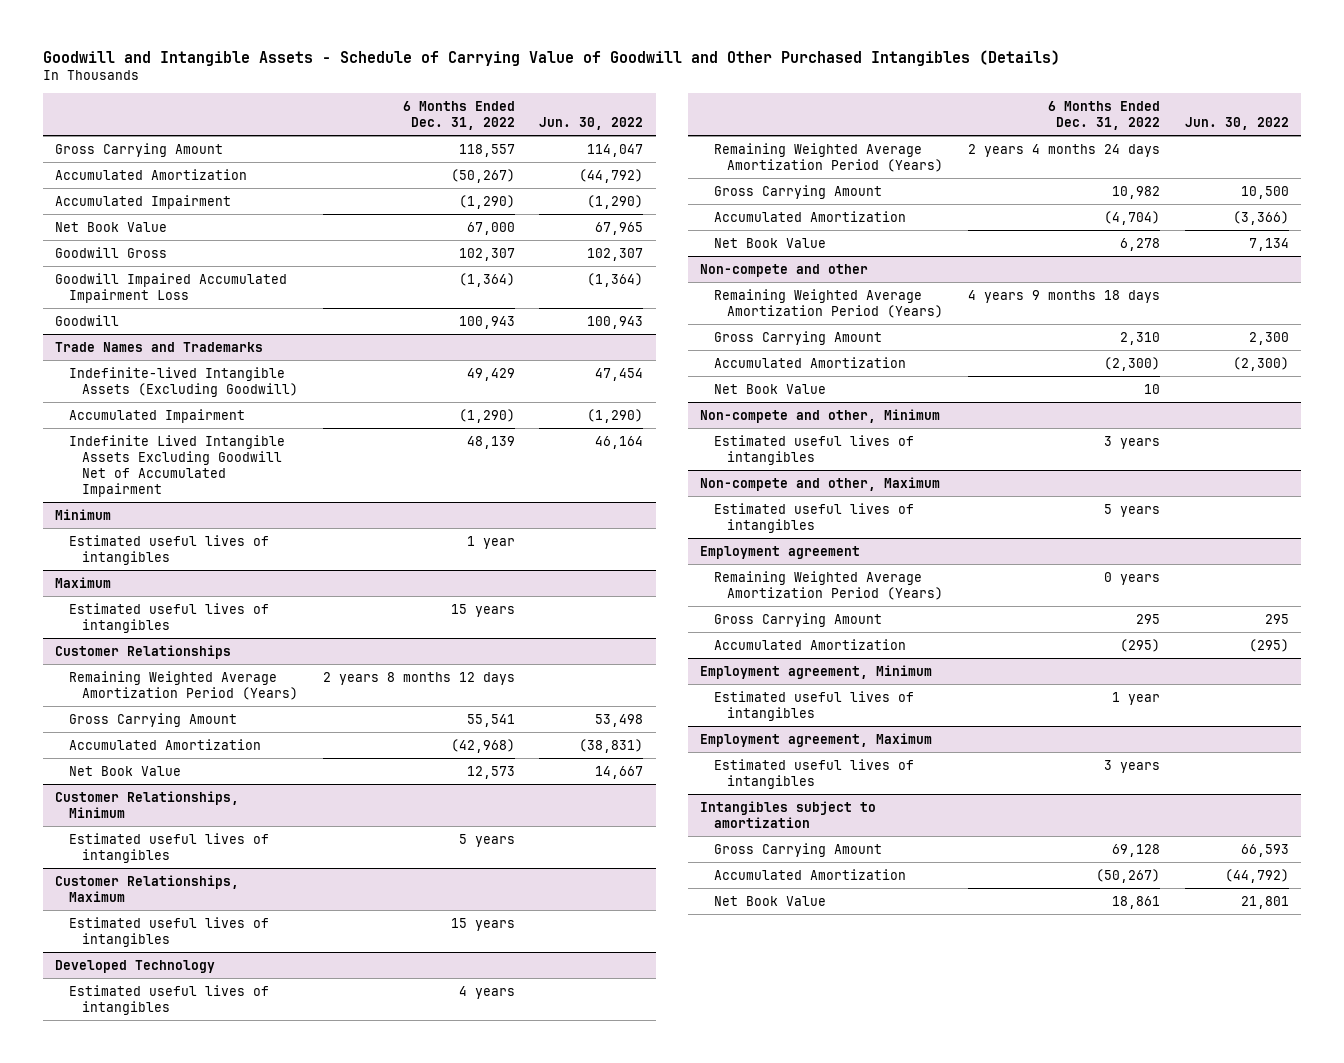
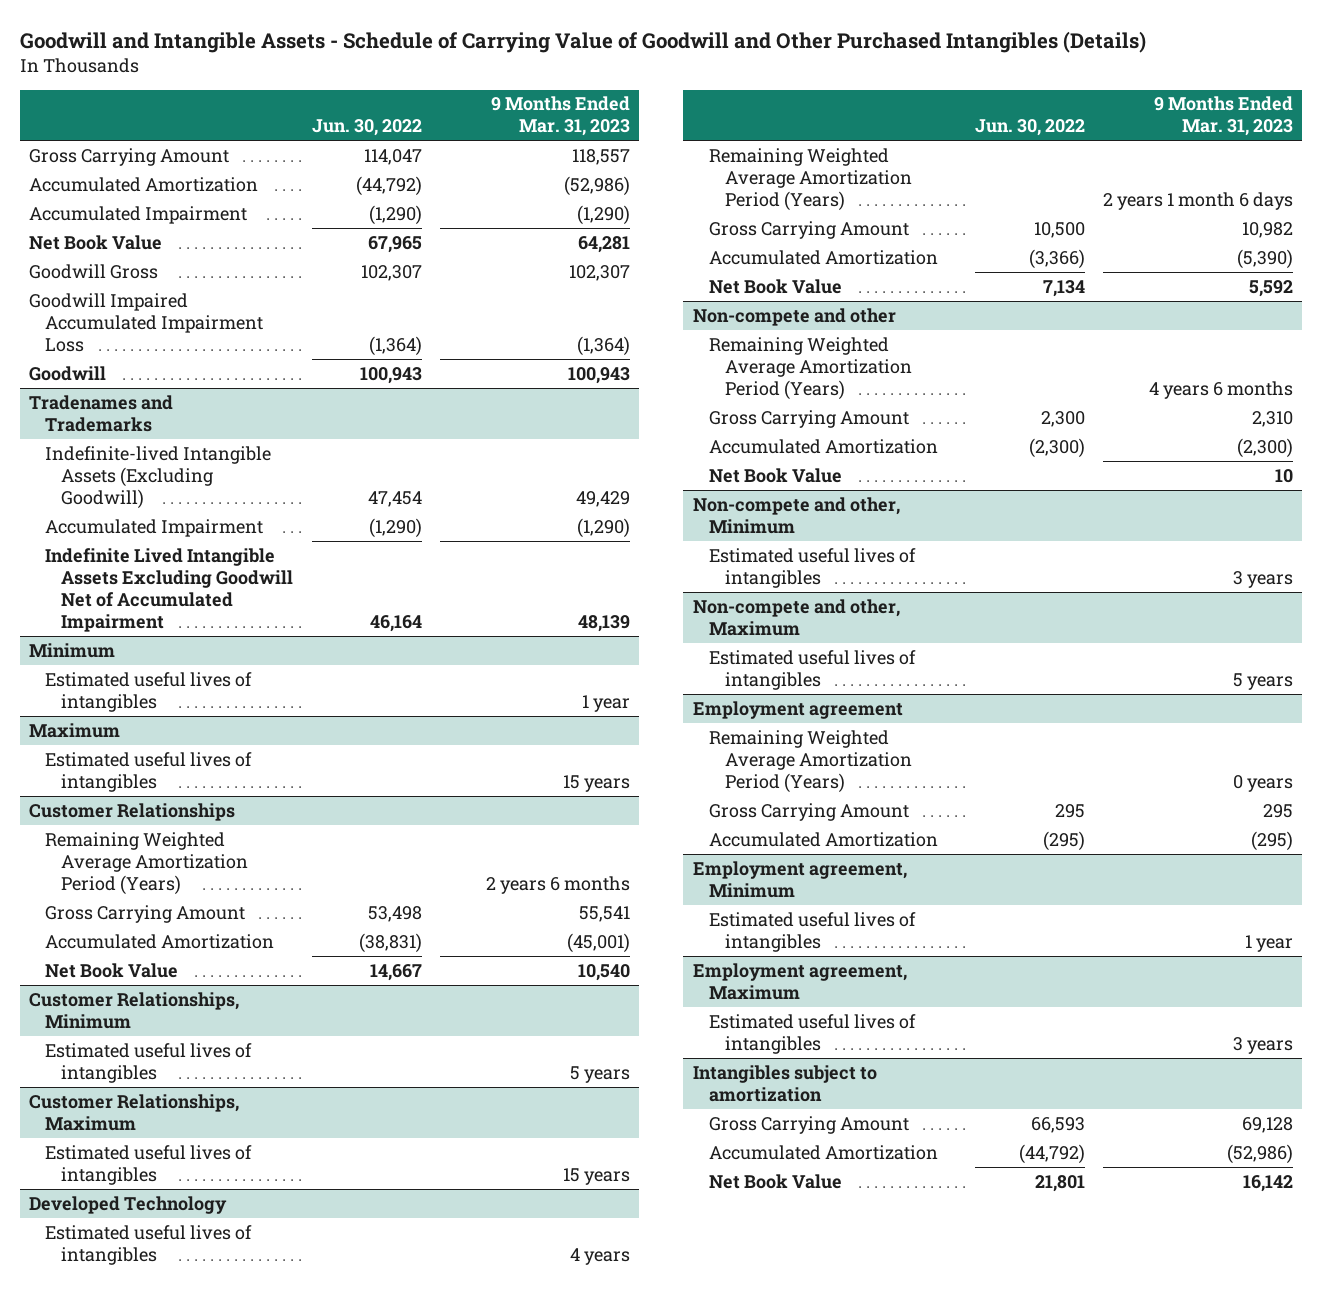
- | 6 Months Ended Dec. 31, 2022 | Jun. 30, 2022
+ | Jun. 30, 2022 | 9 Months Ended Mar. 31, 2023
- Trade Names and Trademarks
+ Tradenames and Trademarks

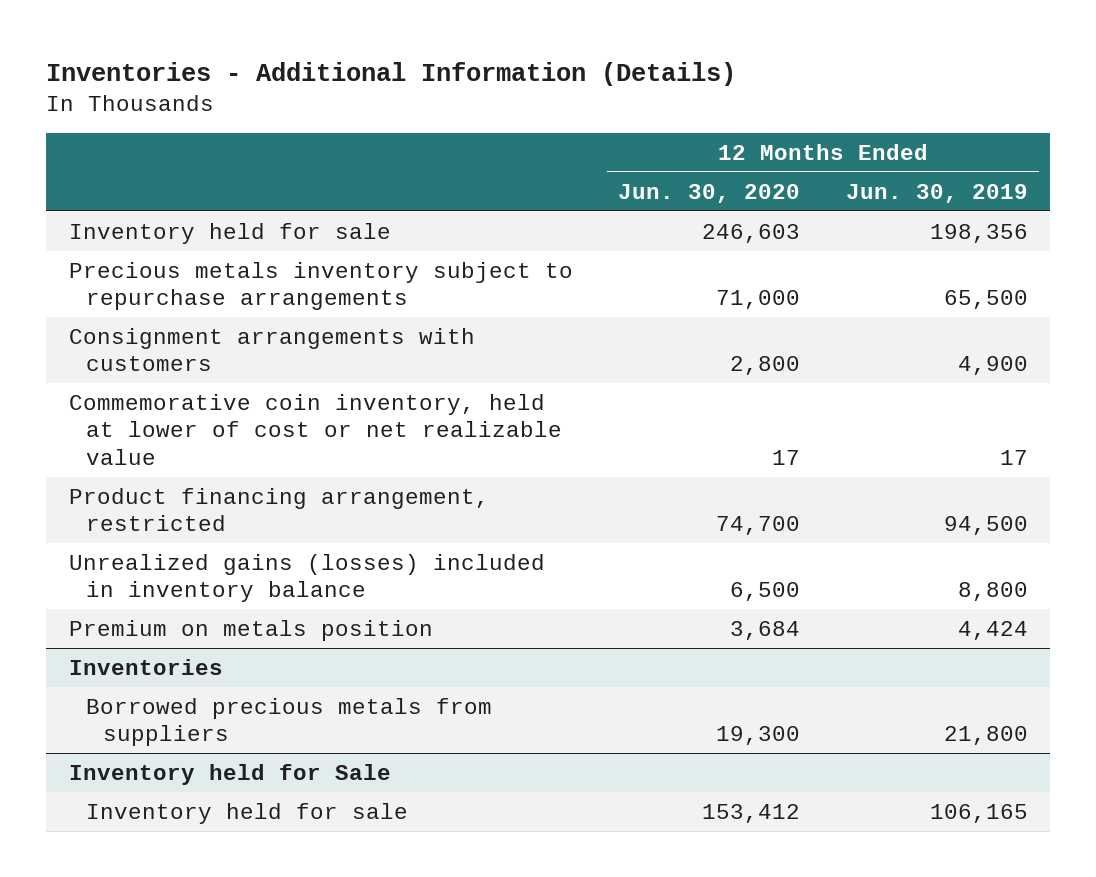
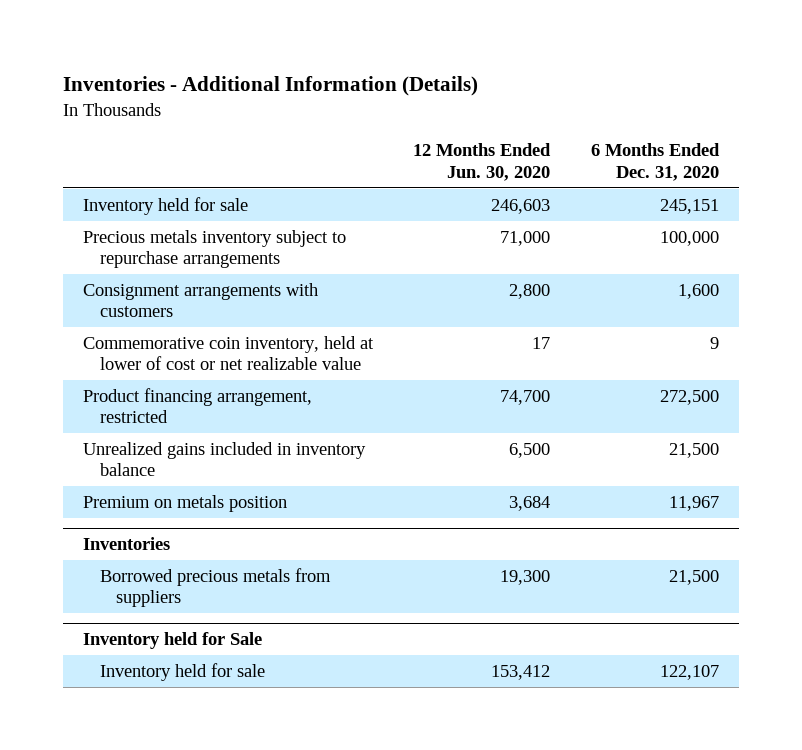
- | 12 Months Ended Jun. 30, 2020 | 12 Months Ended Jun. 30, 2019
+ | 12 Months Ended Jun. 30, 2020 | 6 Months Ended Dec. 31, 2020
- Unrealized gains (losses) included in inventory balance | 6,500 | 8,800
+ Unrealized gains included in inventory balance | 6,500 | 21,500

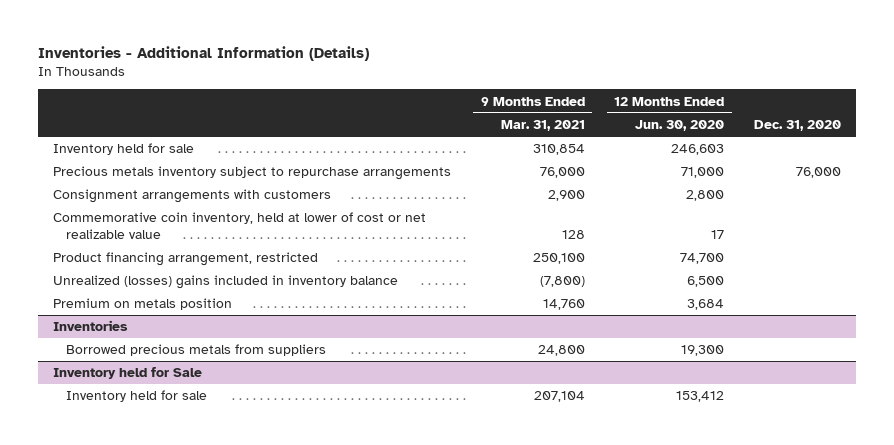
- | 12 Months Ended Jun. 30, 2020 | 6 Months Ended Dec. 31, 2020
+ | 9 Months Ended Mar. 31, 2021 | 12 Months Ended Jun. 30, 2020 | Dec. 31, 2020
- Unrealized gains included in inventory balance | 6,500 | 21,500
+ Unrealized (losses) gains included in inventory balance | (7,800) | 6,500 |

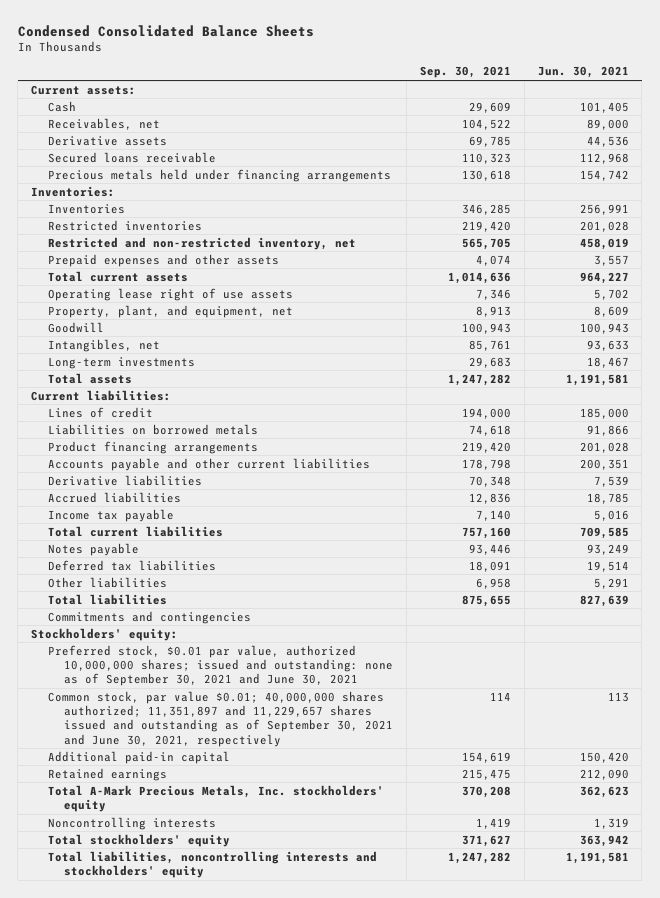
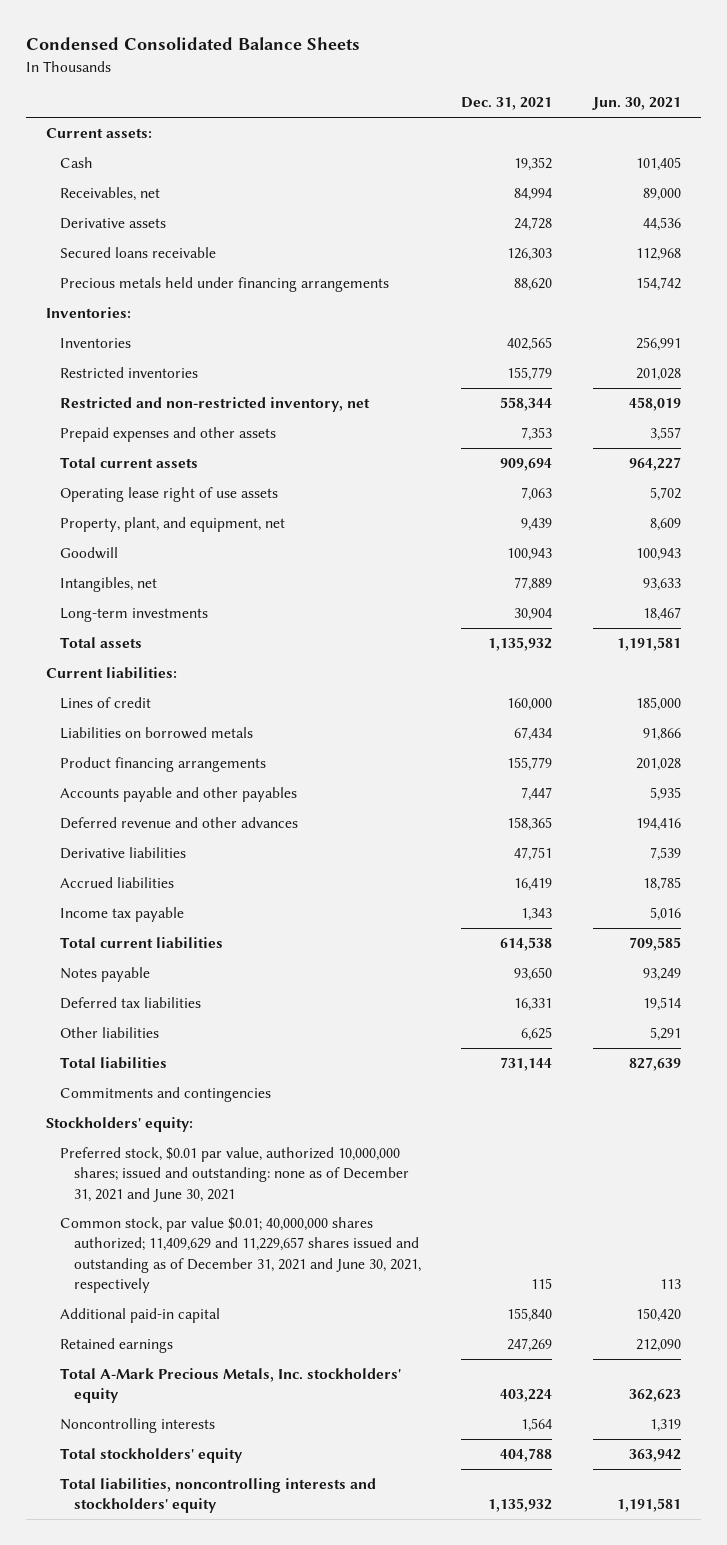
- | Sep. 30, 2021 | Jun. 30, 2021
+ | Dec. 31, 2021 | Jun. 30, 2021
- Accounts payable and other current liabilities | 178,798 | 200,351
+ Accounts payable and other payables | 7,447 | 5,935
+ Deferred revenue and other advances | 158,365 | 194,416
- Preferred stock, $0.01 par value, authorized 10,000,000 shares; issued and outstanding: none as of September 30, 2021 and June 30, 2021
- Common stock, par value $0.01; 40,000,000 shares authorized; 11,351,897 and 11,229,657 shares issued and outstanding as of September 30, 2021 and June 30, 2021, respectively | 114 | 113
+ Preferred stock, $0.01 par value, authorized 10,000,000 shares; issued and outstanding: none as of December 31, 2021 and June 30, 2021
+ Common stock, par value $0.01; 40,000,000 shares authorized; 11,409,629 and 11,229,657 shares issued and outstanding as of December 31, 2021 and June 30, 2021, respectively | 115 | 113

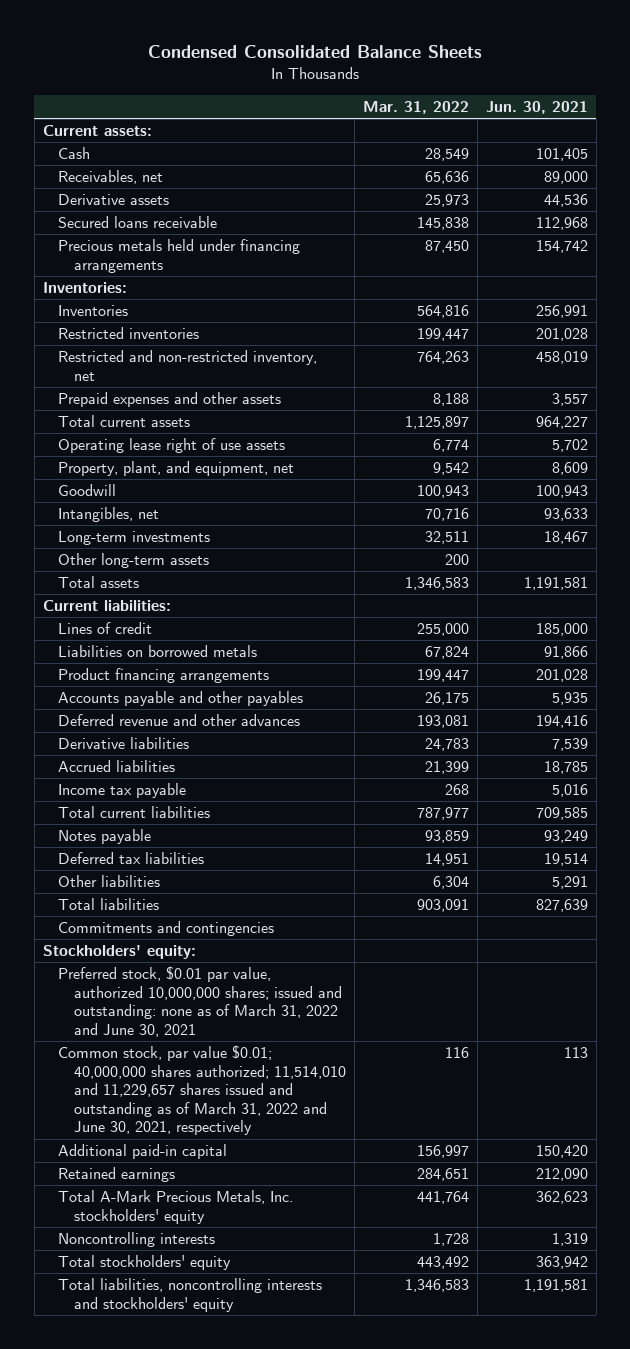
- | Dec. 31, 2021 | Jun. 30, 2021
+ | Mar. 31, 2022 | Jun. 30, 2021
+ Other long-term assets | 200 |
- Preferred stock, $0.01 par value, authorized 10,000,000 shares; issued and outstanding: none as of December 31, 2021 and June 30, 2021
- Common stock, par value $0.01; 40,000,000 shares authorized; 11,409,629 and 11,229,657 shares issued and outstanding as of December 31, 2021 and June 30, 2021, respectively | 115 | 113
+ Preferred stock, $0.01 par value, authorized 10,000,000 shares; issued and outstanding: none as of March 31, 2022 and June 30, 2021
+ Common stock, par value $0.01; 40,000,000 shares authorized; 11,514,010 and 11,229,657 shares issued and outstanding as of March 31, 2022 and June 30, 2021, respectively | 116 | 113

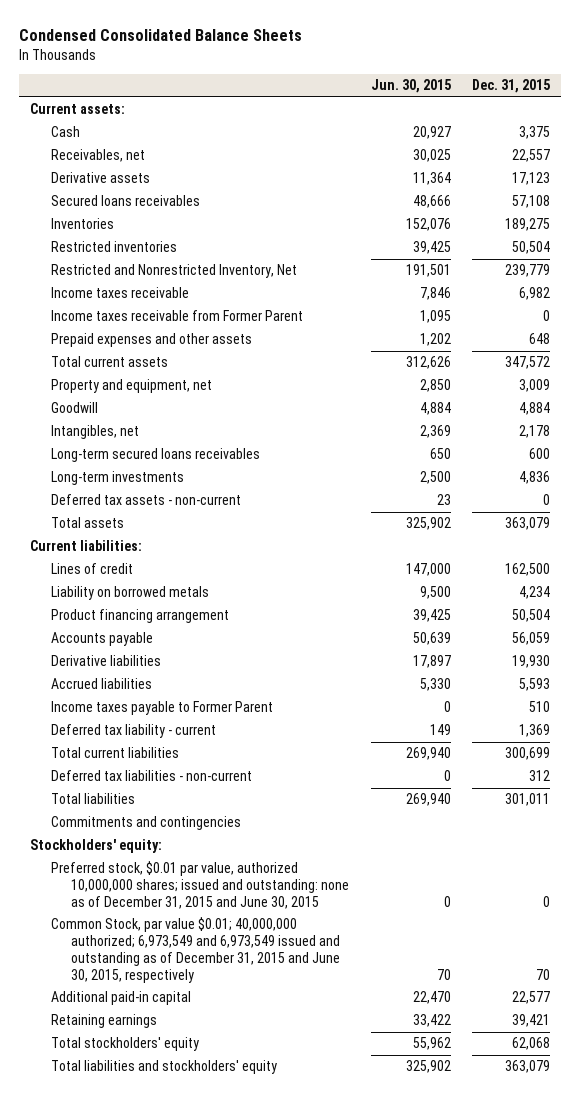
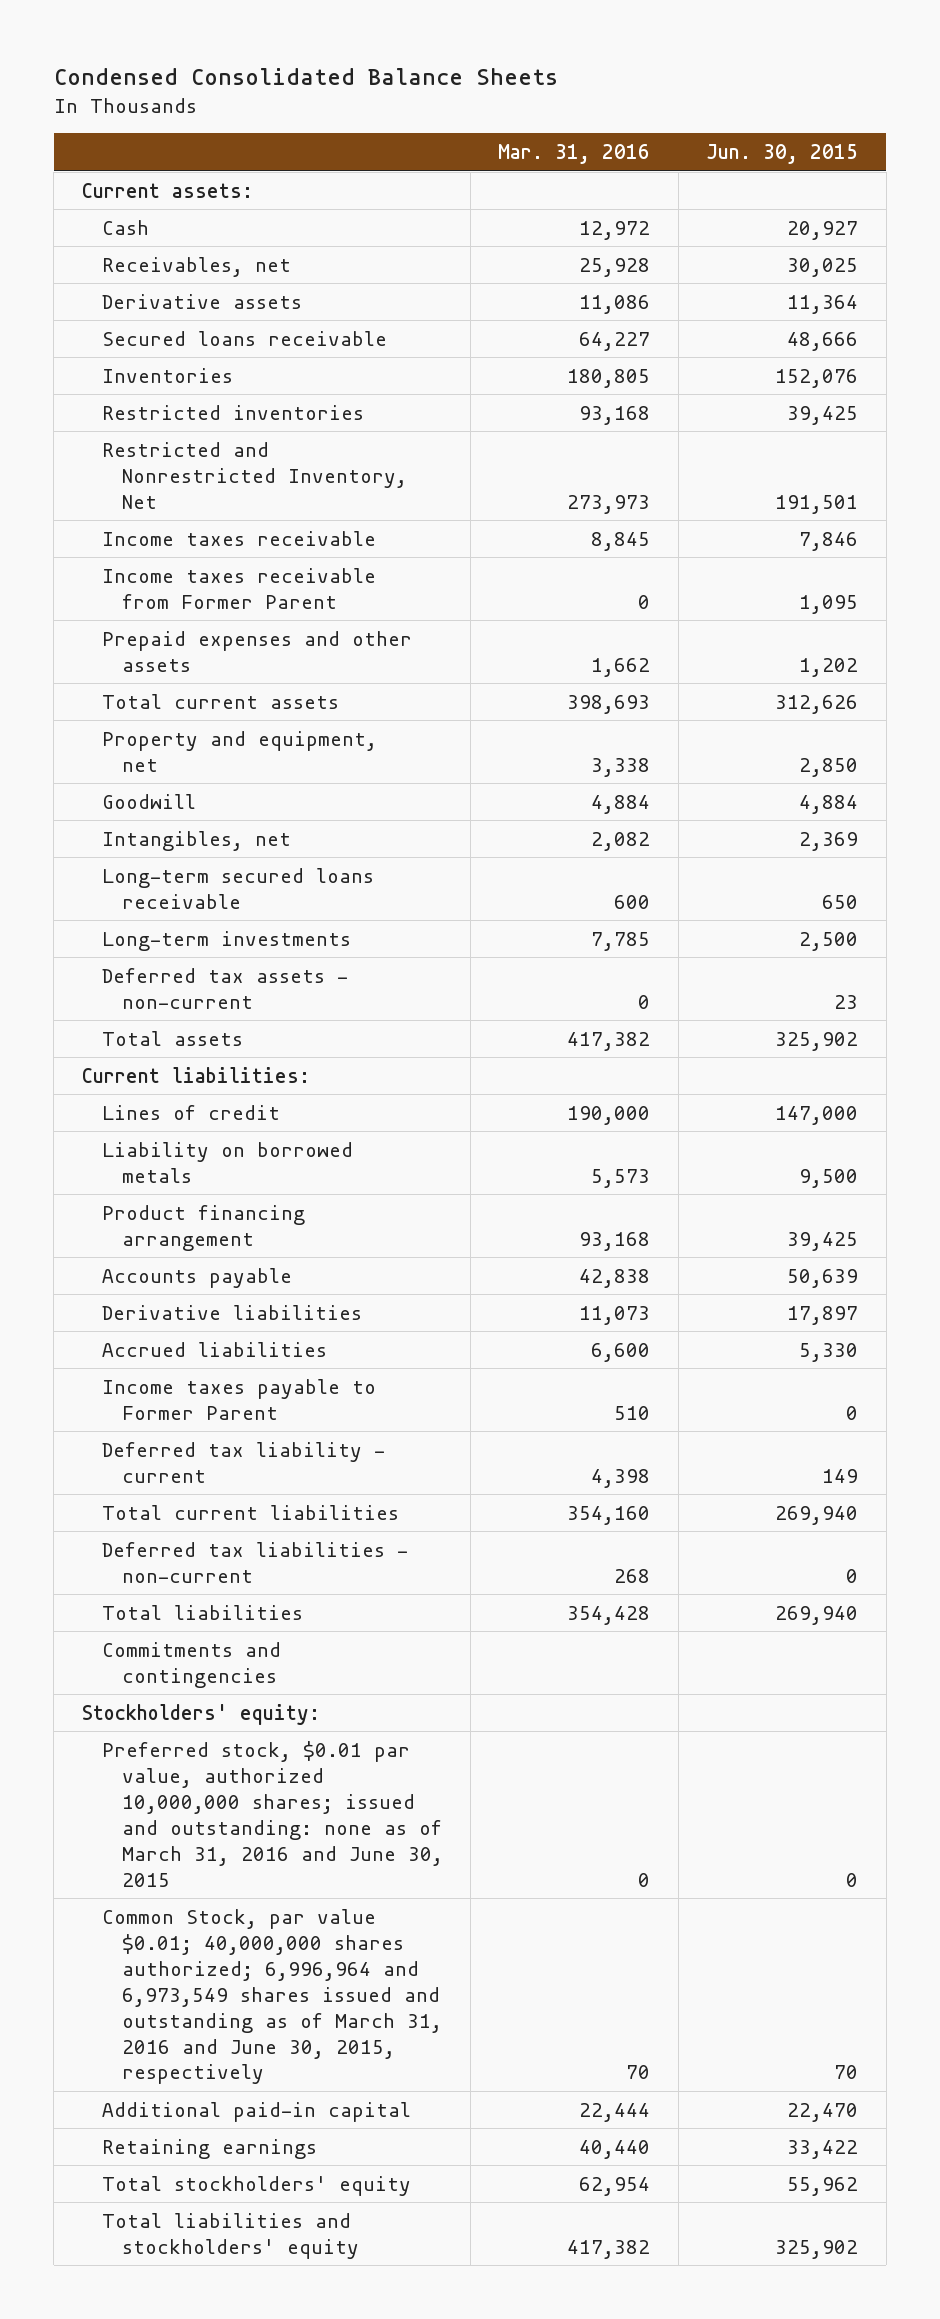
- | Jun. 30, 2015 | Dec. 31, 2015
+ | Mar. 31, 2016 | Jun. 30, 2015
- Secured loans receivables | 48,666 | 57,108
+ Secured loans receivable | 64,227 | 48,666
- Long-term secured loans receivables | 650 | 600
+ Long-term secured loans receivable | 600 | 650
- Preferred stock, $0.01 par value, authorized 10,000,000 shares; issued and outstanding: none as of December 31, 2015 and June 30, 2015 | 0 | 0
- Common Stock, par value $0.01; 40,000,000 authorized; 6,973,549 and 6,973,549 issued and outstanding as of December 31, 2015 and June 30, 2015, respectively | 70 | 70
+ Preferred stock, $0.01 par value, authorized 10,000,000 shares; issued and outstanding: none as of March 31, 2016 and June 30, 2015 | 0 | 0
+ Common Stock, par value $0.01; 40,000,000 shares authorized; 6,996,964 and 6,973,549 shares issued and outstanding as of March 31, 2016 and June 30, 2015, respectively | 70 | 70

